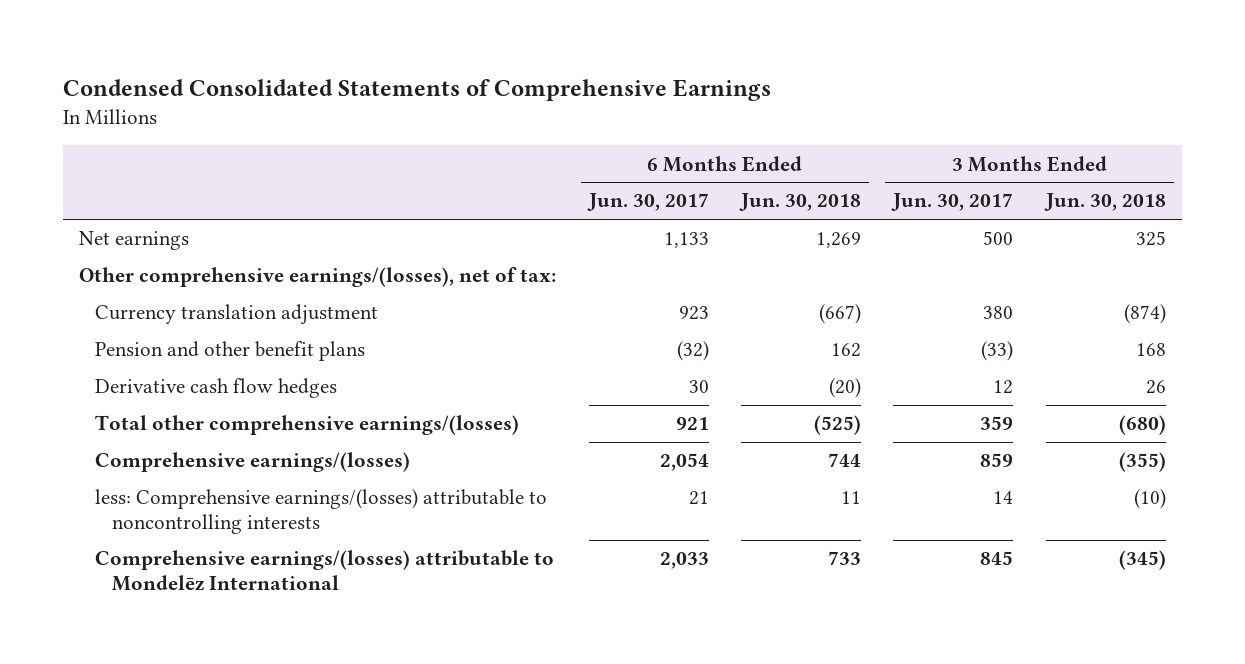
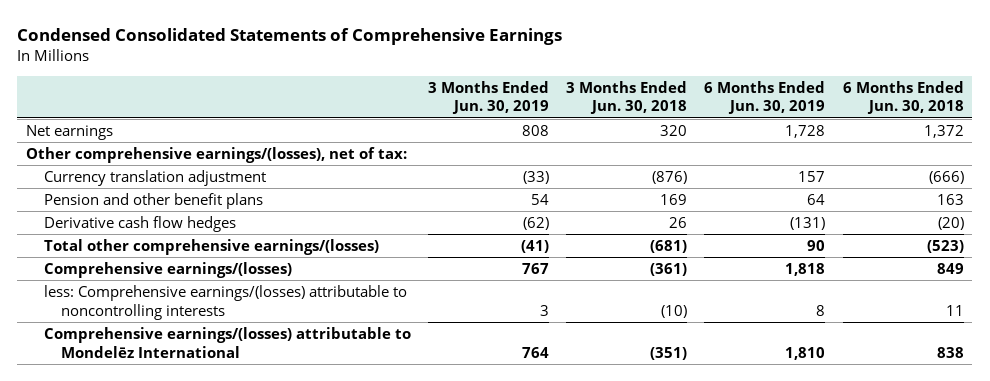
- | 6 Months Ended Jun. 30, 2017 | 6 Months Ended Jun. 30, 2018 | 3 Months Ended Jun. 30, 2017 | 3 Months Ended Jun. 30, 2018
+ | 3 Months Ended Jun. 30, 2019 | 3 Months Ended Jun. 30, 2018 | 6 Months Ended Jun. 30, 2019 | 6 Months Ended Jun. 30, 2018
- Net earnings | 1,133 | 1,269 | 500 | 325
+ Net earnings | 808 | 320 | 1,728 | 1,372
- Currency translation adjustment | 923 | (667) | 380 | (874)
- Pension and other benefit plans | (32) | 162 | (33) | 168
+ Currency translation adjustment | (33) | (876) | 157 | (666)
+ Pension and other benefit plans | 54 | 169 | 64 | 163
- Total other comprehensive earnings/(losses) | 921 | (525) | 359 | (680)
- Comprehensive earnings/(losses) | 2,054 | 744 | 859 | (355)
+ Total other comprehensive earnings/(losses) | (41) | (681) | 90 | (523)
+ Comprehensive earnings/(losses) | 767 | (361) | 1,818 | 849
- Comprehensive earnings/(losses) attributable to Mondelēz International | 2,033 | 733 | 845 | (345)
+ Comprehensive earnings/(losses) attributable to Mondelēz International | 764 | (351) | 1,810 | 838

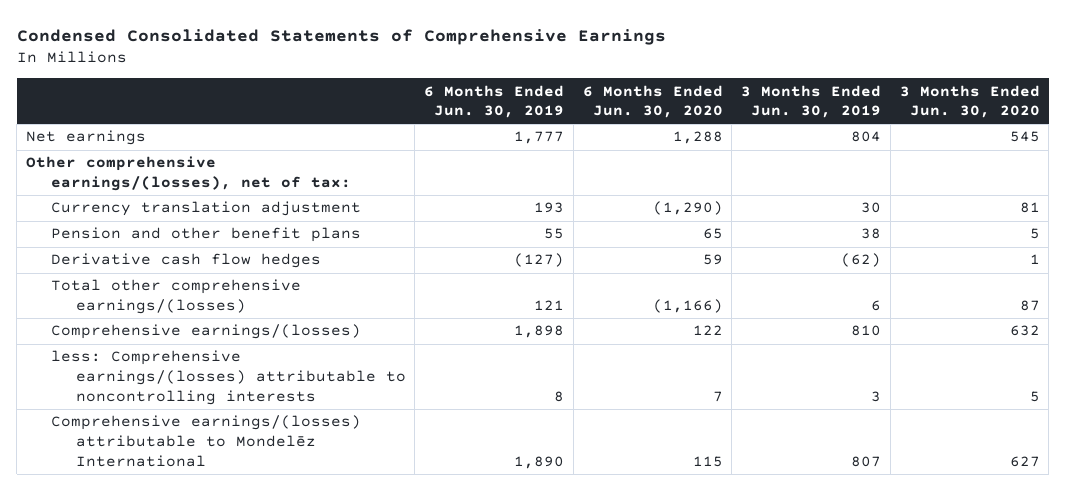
- | 3 Months Ended Jun. 30, 2019 | 3 Months Ended Jun. 30, 2018 | 6 Months Ended Jun. 30, 2019 | 6 Months Ended Jun. 30, 2018
+ | 6 Months Ended Jun. 30, 2019 | 6 Months Ended Jun. 30, 2020 | 3 Months Ended Jun. 30, 2019 | 3 Months Ended Jun. 30, 2020
- Net earnings | 808 | 320 | 1,728 | 1,372
+ Net earnings | 1,777 | 1,288 | 804 | 545
- Currency translation adjustment | (33) | (876) | 157 | (666)
- Pension and other benefit plans | 54 | 169 | 64 | 163
- Derivative cash flow hedges | (62) | 26 | (131) | (20)
- Total other comprehensive earnings/(losses) | (41) | (681) | 90 | (523)
- Comprehensive earnings/(losses) | 767 | (361) | 1,818 | 849
+ Currency translation adjustment | 193 | (1,290) | 30 | 81
+ Pension and other benefit plans | 55 | 65 | 38 | 5
+ Derivative cash flow hedges | (127) | 59 | (62) | 1
+ Total other comprehensive earnings/(losses) | 121 | (1,166) | 6 | 87
+ Comprehensive earnings/(losses) | 1,898 | 122 | 810 | 632
- Comprehensive earnings/(losses) attributable to Mondelēz International | 764 | (351) | 1,810 | 838
+ Comprehensive earnings/(losses) attributable to Mondelēz International | 1,890 | 115 | 807 | 627

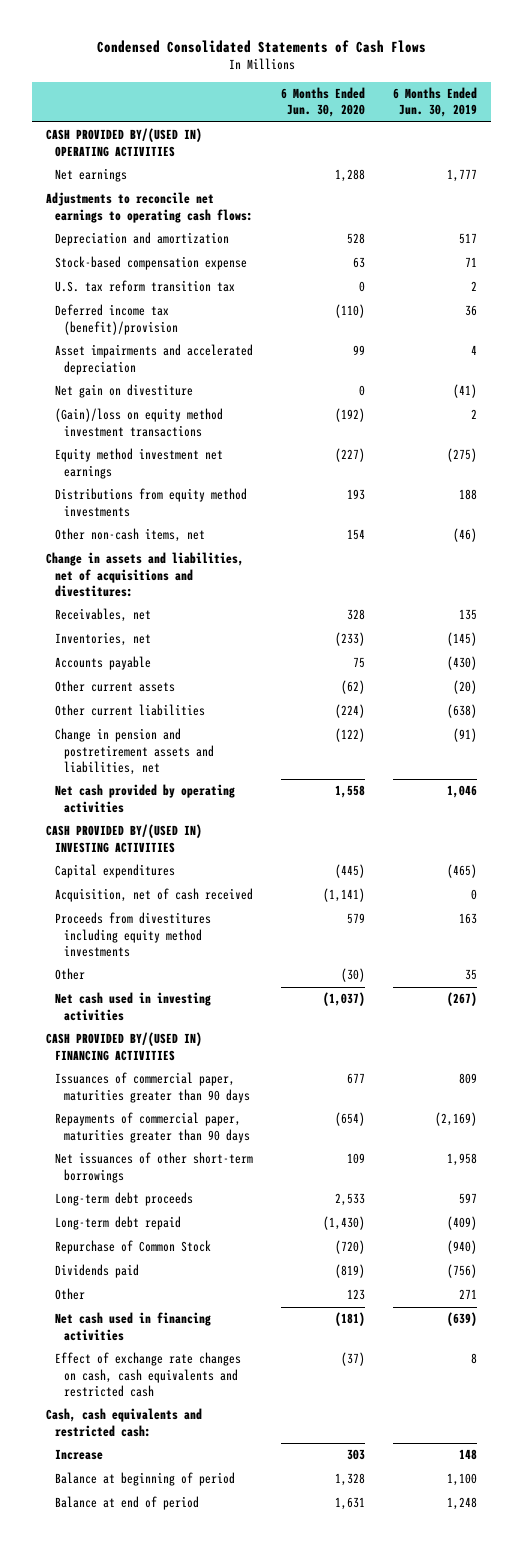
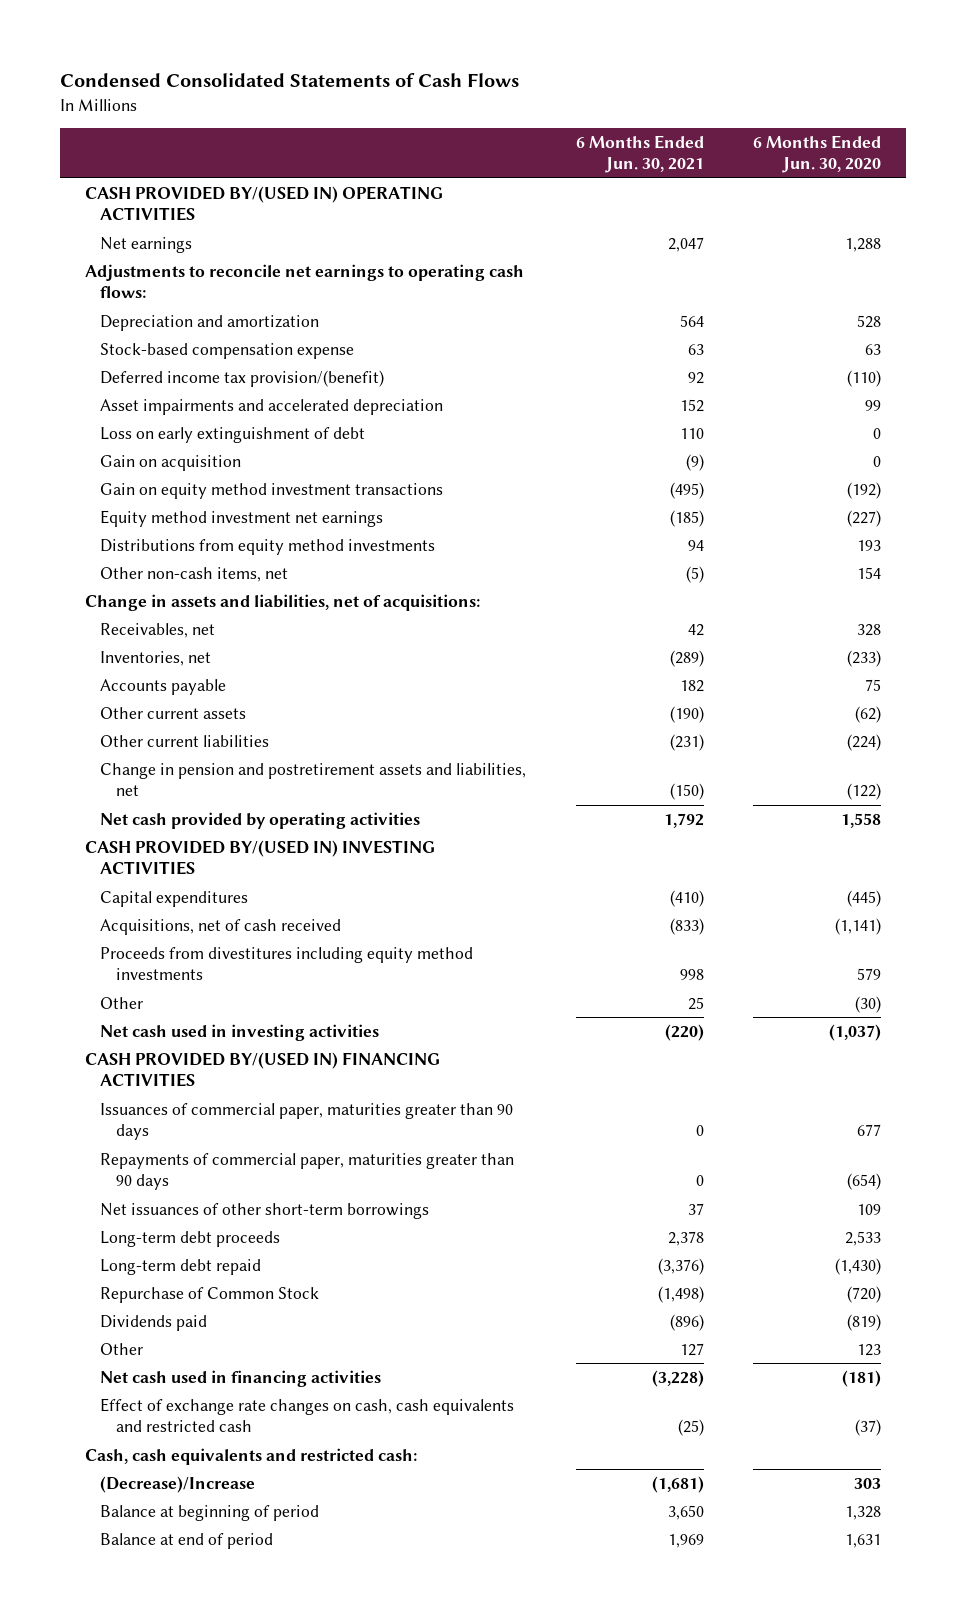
- | 6 Months Ended Jun. 30, 2020 | 6 Months Ended Jun. 30, 2019
+ | 6 Months Ended Jun. 30, 2021 | 6 Months Ended Jun. 30, 2020
- U.S. tax reform transition tax | 0 | 2
- Deferred income tax (benefit)/provision | (110) | 36
+ Deferred income tax provision/(benefit) | 92 | (110)
- Net gain on divestiture | 0 | (41)
- (Gain)/loss on equity method investment transactions | (192) | 2
+ Loss on early extinguishment of debt | 110 | 0
+ Gain on acquisition | (9) | 0
+ Gain on equity method investment transactions | (495) | (192)
- Change in assets and liabilities, net of acquisitions and divestitures:
+ Change in assets and liabilities, net of acquisitions:
- Acquisition, net of cash received | (1,141) | 0
+ Acquisitions, net of cash received | (833) | (1,141)
- Increase | 303 | 148
+ (Decrease)/Increase | (1,681) | 303

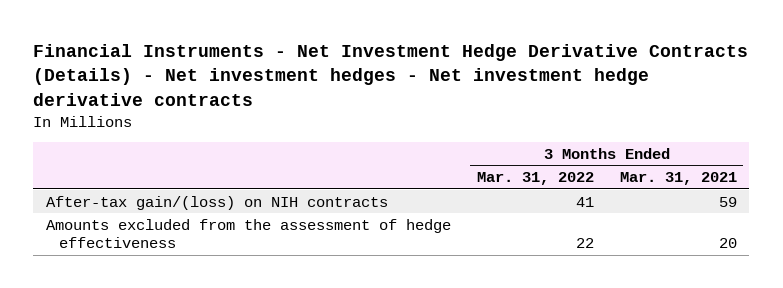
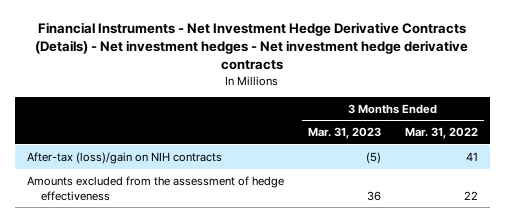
- | 3 Months Ended Mar. 31, 2022 | 3 Months Ended Mar. 31, 2021
+ | 3 Months Ended Mar. 31, 2023 | 3 Months Ended Mar. 31, 2022
- After-tax gain/(loss) on NIH contracts | 41 | 59
+ After-tax (loss)/gain on NIH contracts | (5) | 41

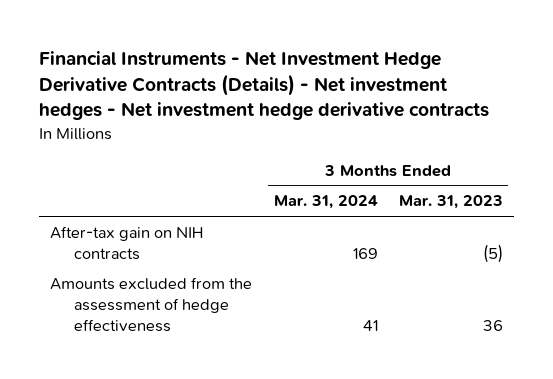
- | 3 Months Ended Mar. 31, 2023 | 3 Months Ended Mar. 31, 2022
+ | 3 Months Ended Mar. 31, 2024 | 3 Months Ended Mar. 31, 2023
- After-tax (loss)/gain on NIH contracts | (5) | 41
+ After-tax gain on NIH contracts | 169 | (5)

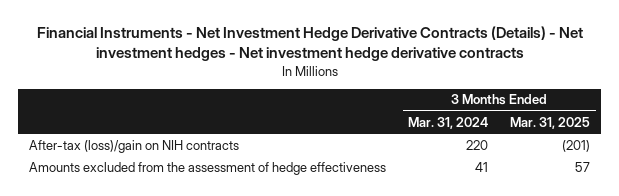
- | 3 Months Ended Mar. 31, 2024 | 3 Months Ended Mar. 31, 2023
+ | 3 Months Ended Mar. 31, 2024 | 3 Months Ended Mar. 31, 2025
- After-tax gain on NIH contracts | 169 | (5)
+ After-tax (loss)/gain on NIH contracts | 220 | (201)

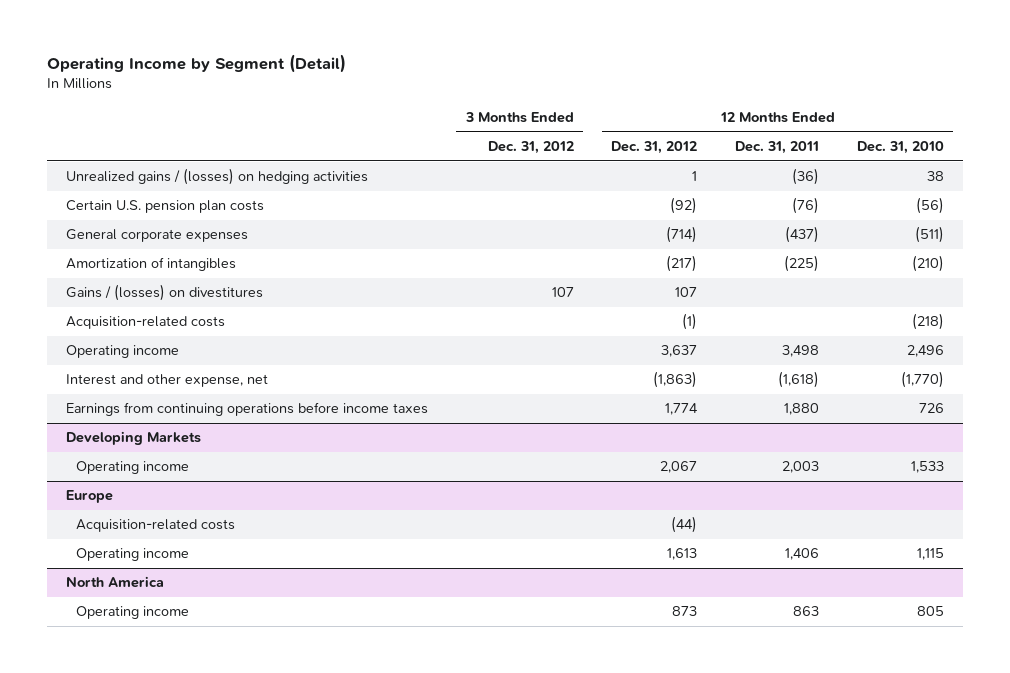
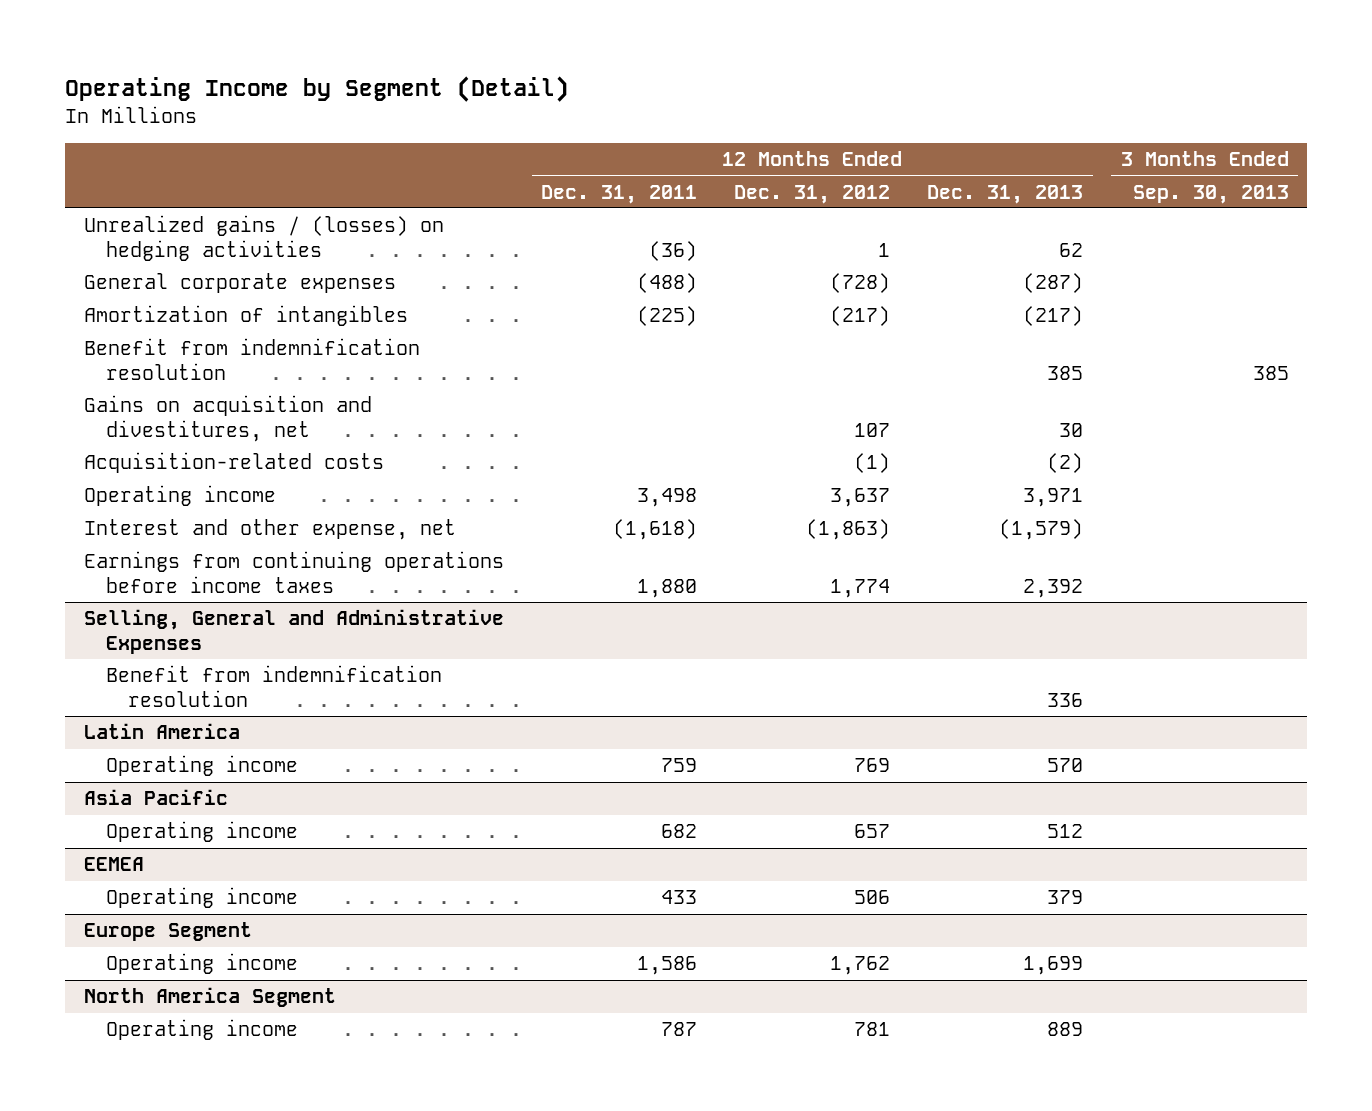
- | 3 Months Ended Dec. 31, 2012 | 12 Months Ended Dec. 31, 2012 | 12 Months Ended Dec. 31, 2011 | 12 Months Ended Dec. 31, 2010
+ | 12 Months Ended Dec. 31, 2011 | 12 Months Ended Dec. 31, 2012 | 12 Months Ended Dec. 31, 2013 | 3 Months Ended Sep. 30, 2013
- Certain U.S. pension plan costs | | (92) | (76) | (56)
- General corporate expenses | | (714) | (437) | (511)
+ General corporate expenses | (488) | (728) | (287) |
- Gains / (losses) on divestitures | 107 | 107 | |
+ Benefit from indemnification resolution | | | 385 | 385
+ Gains on acquisition and divestitures, net | | 107 | 30 |
- Developing Markets
- Operating income | | 2,067 | 2,003 | 1,533
- Europe
- Acquisition-related costs | | (44) | |
- Operating income | | 1,613 | 1,406 | 1,115
- North America
- Operating income | | 873 | 863 | 805
+ Selling, General and Administrative Expenses
+ Benefit from indemnification resolution | | | 336 |
+ Latin America
+ Operating income | 759 | 769 | 570 |
+ Asia Pacific
+ Operating income | 682 | 657 | 512 |
+ EEMEA
+ Operating income | 433 | 506 | 379 |
+ Europe Segment
+ Operating income | 1,586 | 1,762 | 1,699 |
+ North America Segment
+ Operating income | 787 | 781 | 889 |

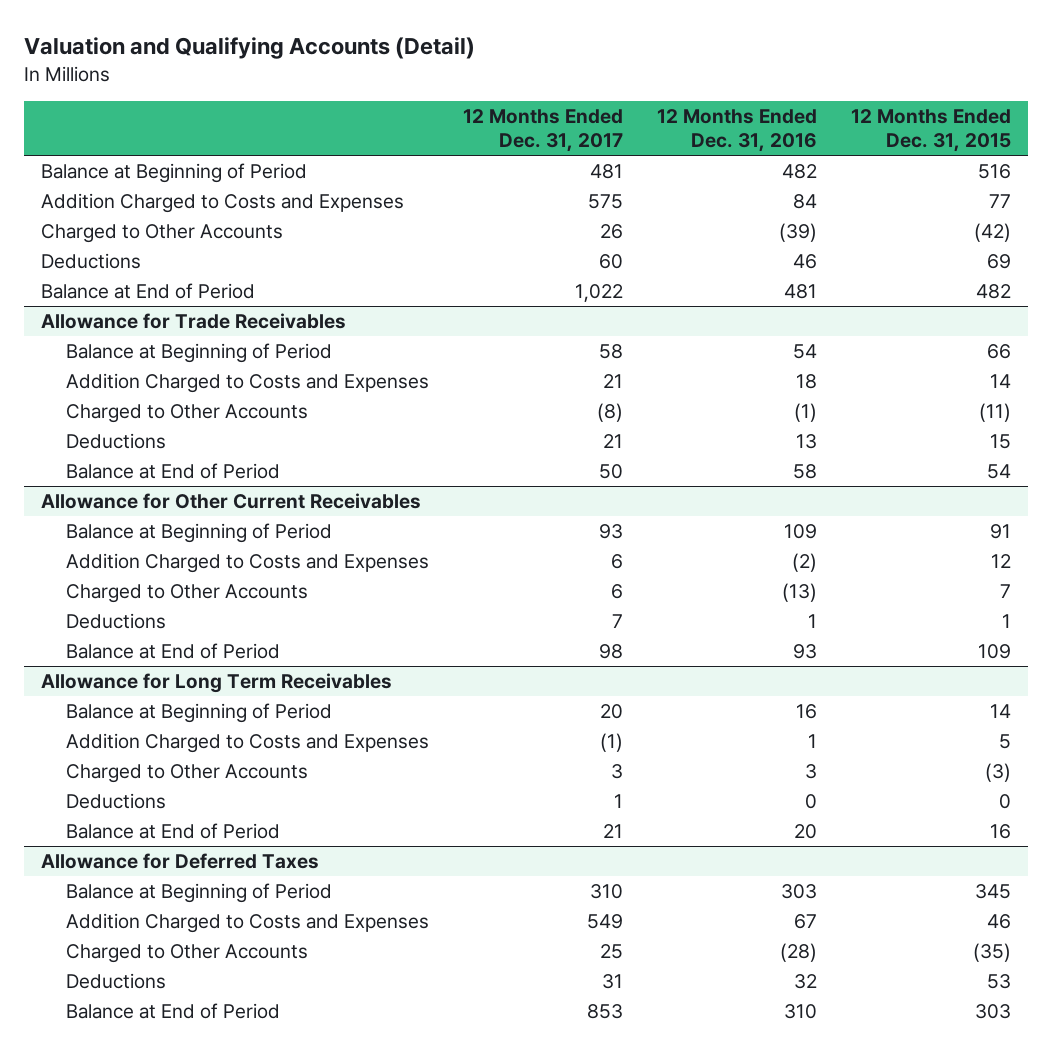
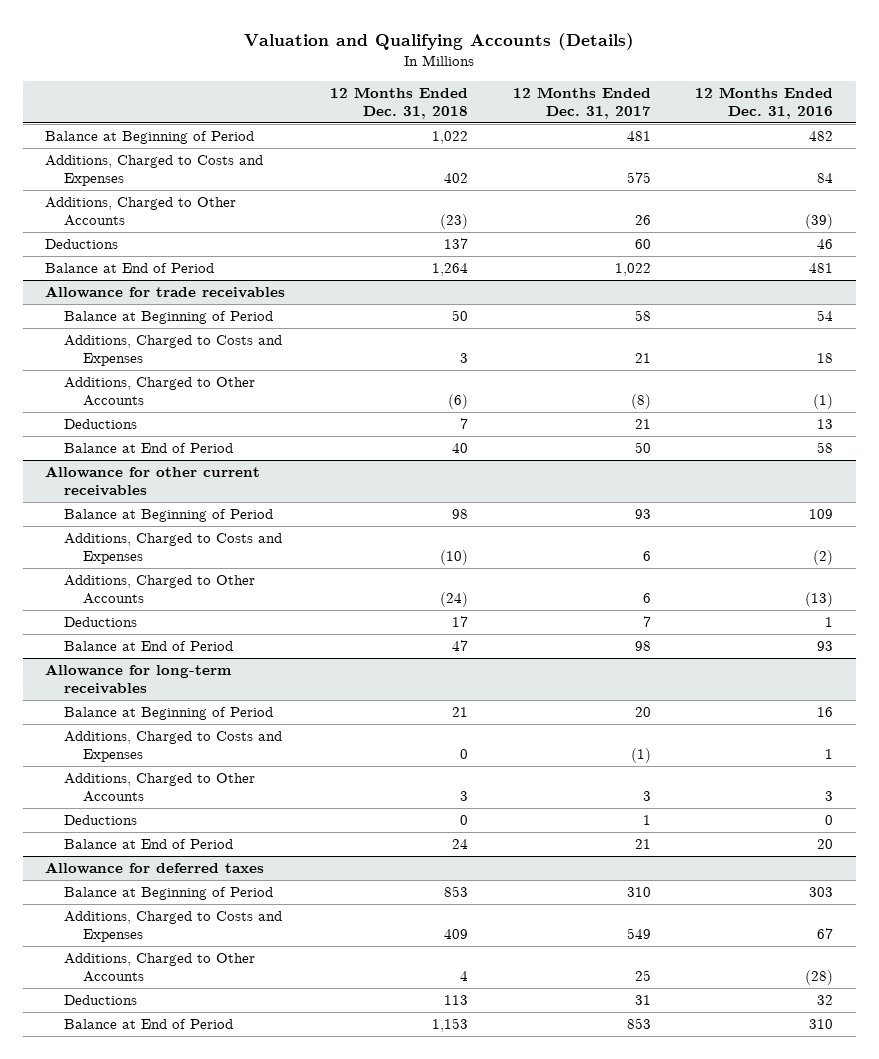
- Valuation and Qualifying Accounts (Detail)
+ Valuation and Qualifying Accounts (Details)
- | 12 Months Ended Dec. 31, 2017 | 12 Months Ended Dec. 31, 2016 | 12 Months Ended Dec. 31, 2015
+ | 12 Months Ended Dec. 31, 2018 | 12 Months Ended Dec. 31, 2017 | 12 Months Ended Dec. 31, 2016
- Addition Charged to Costs and Expenses | 575 | 84 | 77
- Charged to Other Accounts | 26 | (39) | (42)
+ Additions, Charged to Costs and Expenses | 402 | 575 | 84
+ Additions, Charged to Other Accounts | (23) | 26 | (39)
- Allowance for Trade Receivables
+ Allowance for trade receivables
- Addition Charged to Costs and Expenses | 21 | 18 | 14
- Charged to Other Accounts | (8) | (1) | (11)
+ Additions, Charged to Costs and Expenses | 3 | 21 | 18
+ Additions, Charged to Other Accounts | (6) | (8) | (1)
- Allowance for Other Current Receivables
+ Allowance for other current receivables
- Addition Charged to Costs and Expenses | 6 | (2) | 12
- Charged to Other Accounts | 6 | (13) | 7
+ Additions, Charged to Costs and Expenses | (10) | 6 | (2)
+ Additions, Charged to Other Accounts | (24) | 6 | (13)
- Allowance for Long Term Receivables
+ Allowance for long-term receivables
- Addition Charged to Costs and Expenses | (1) | 1 | 5
- Charged to Other Accounts | 3 | 3 | (3)
+ Additions, Charged to Costs and Expenses | 0 | (1) | 1
+ Additions, Charged to Other Accounts | 3 | 3 | 3
- Allowance for Deferred Taxes
+ Allowance for deferred taxes
- Addition Charged to Costs and Expenses | 549 | 67 | 46
- Charged to Other Accounts | 25 | (28) | (35)
+ Additions, Charged to Costs and Expenses | 409 | 549 | 67
+ Additions, Charged to Other Accounts | 4 | 25 | (28)

